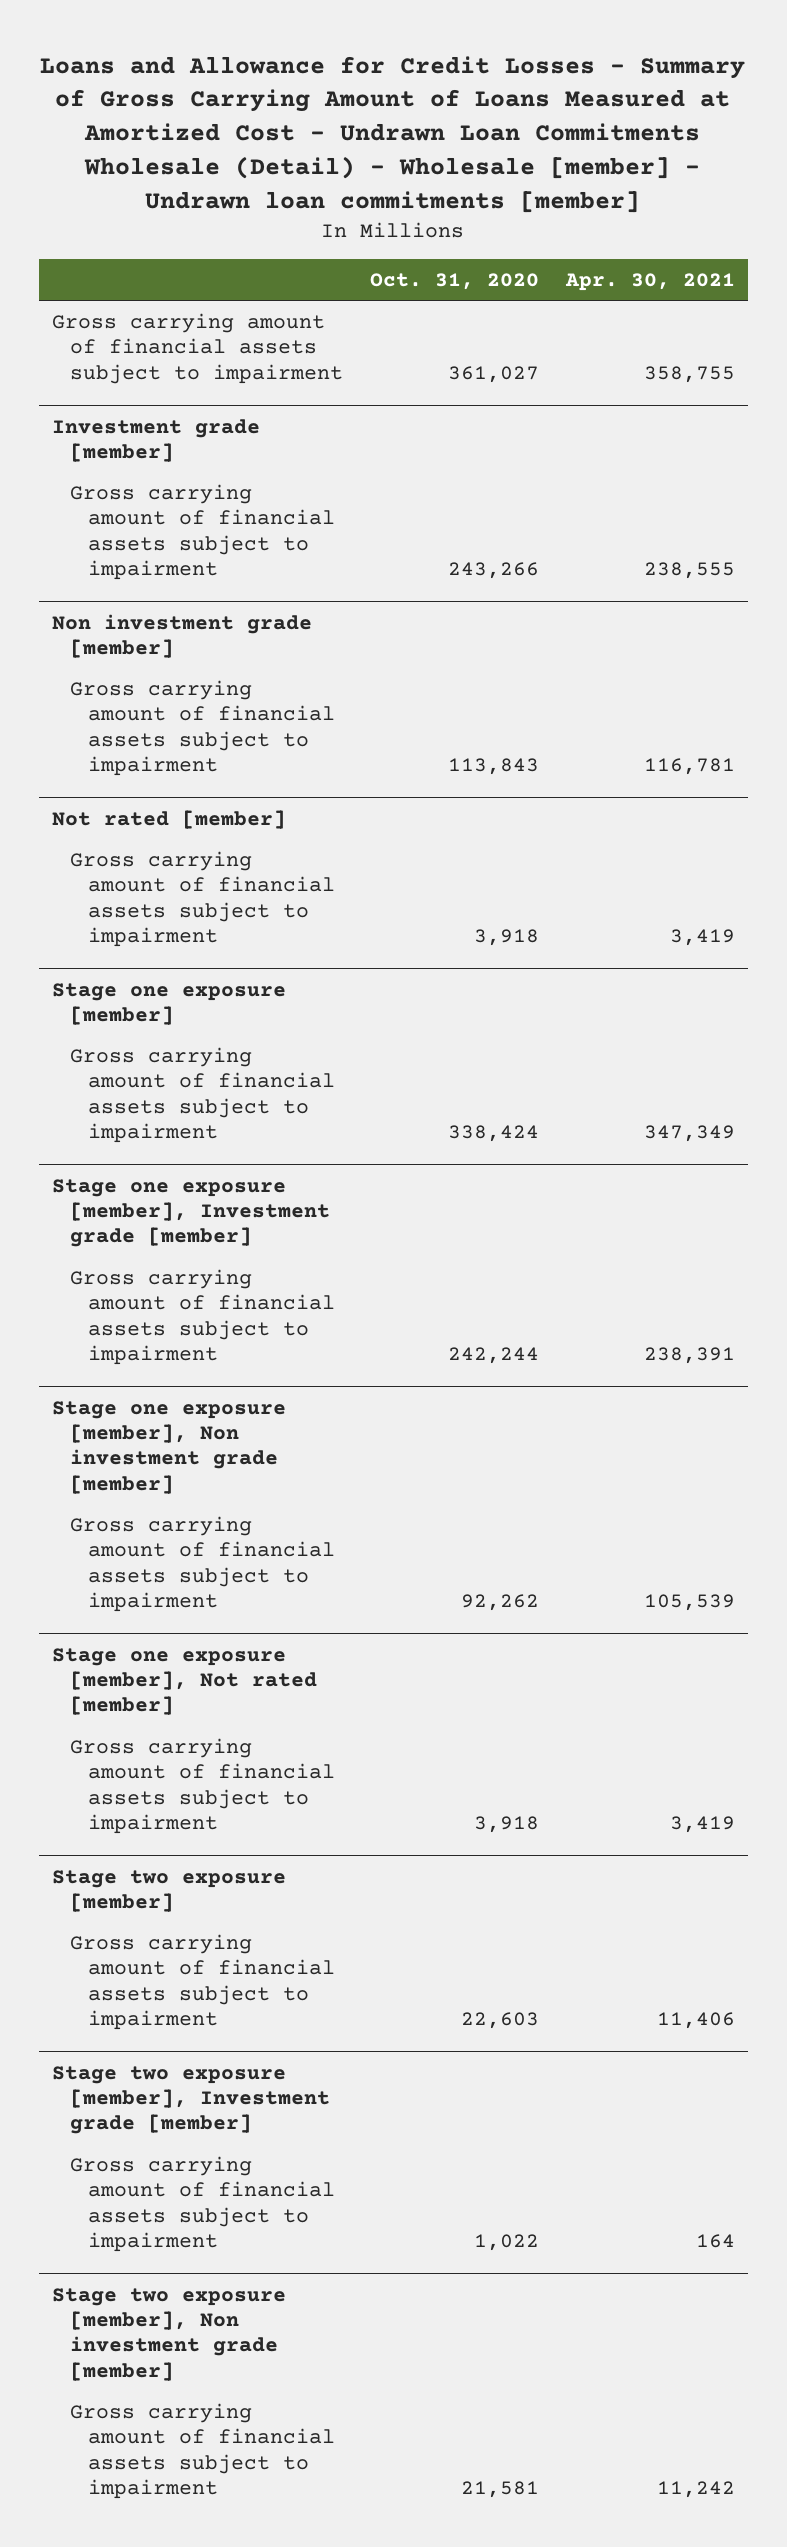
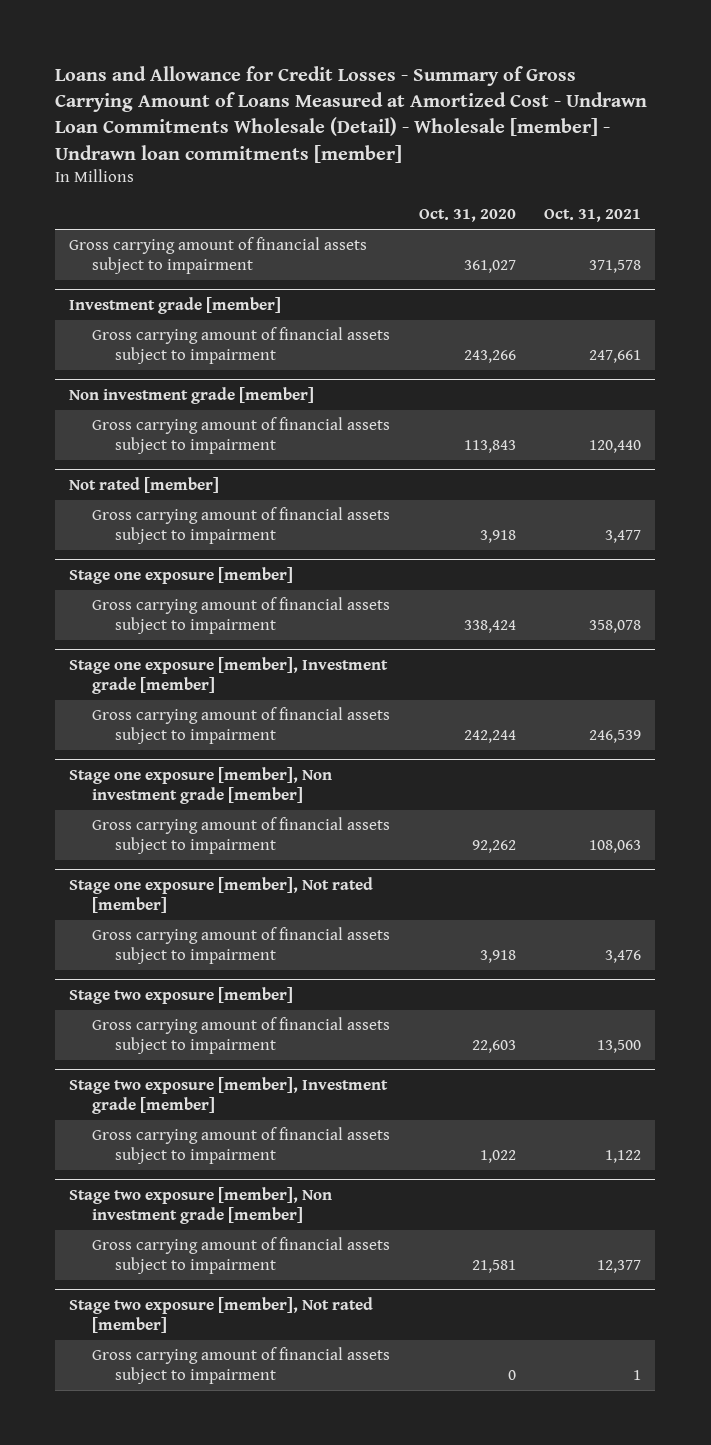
- | Oct. 31, 2020 | Apr. 30, 2021
+ | Oct. 31, 2020 | Oct. 31, 2021
+ Stage two exposure [member], Not rated [member]
+ Gross carrying amount of financial assets subject to impairment | 0 | 1

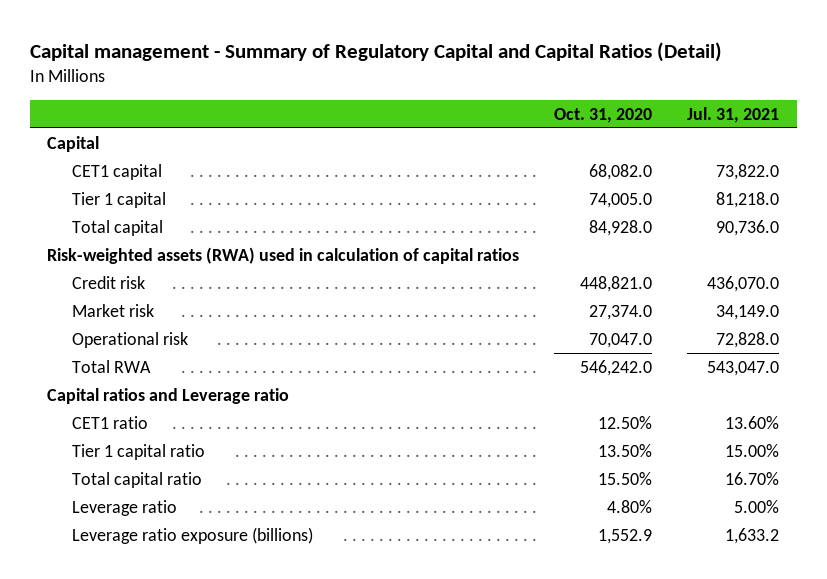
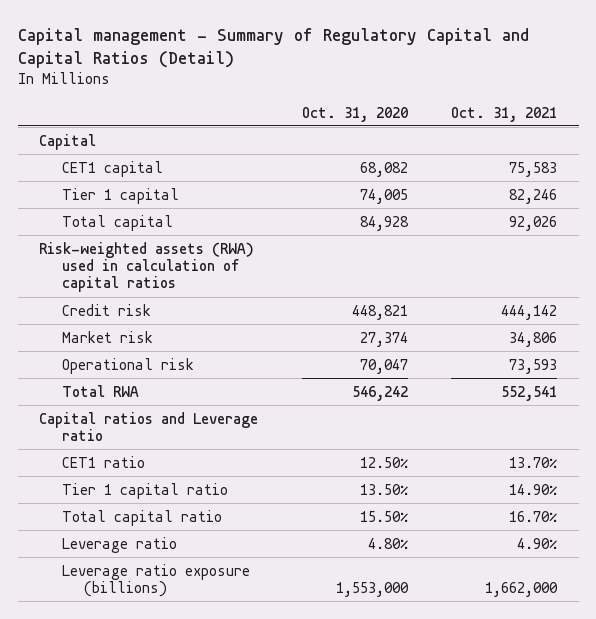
- | Oct. 31, 2020 | Jul. 31, 2021
+ | Oct. 31, 2020 | Oct. 31, 2021
- CET1 capital | 68,082.0 | 73,822.0
- Tier 1 capital | 74,005.0 | 81,218.0
- Total capital | 84,928.0 | 90,736.0
+ CET1 capital | 68,082 | 75,583
+ Tier 1 capital | 74,005 | 82,246
+ Total capital | 84,928 | 92,026
- Credit risk | 448,821.0 | 436,070.0
- Market risk | 27,374.0 | 34,149.0
- Operational risk | 70,047.0 | 72,828.0
- Total RWA | 546,242.0 | 543,047.0
+ Credit risk | 448,821 | 444,142
+ Market risk | 27,374 | 34,806
+ Operational risk | 70,047 | 73,593
+ Total RWA | 546,242 | 552,541
- Leverage ratio exposure (billions) | 1,552.9 | 1,633.2
+ Leverage ratio exposure (billions) | 1,553,000 | 1,662,000

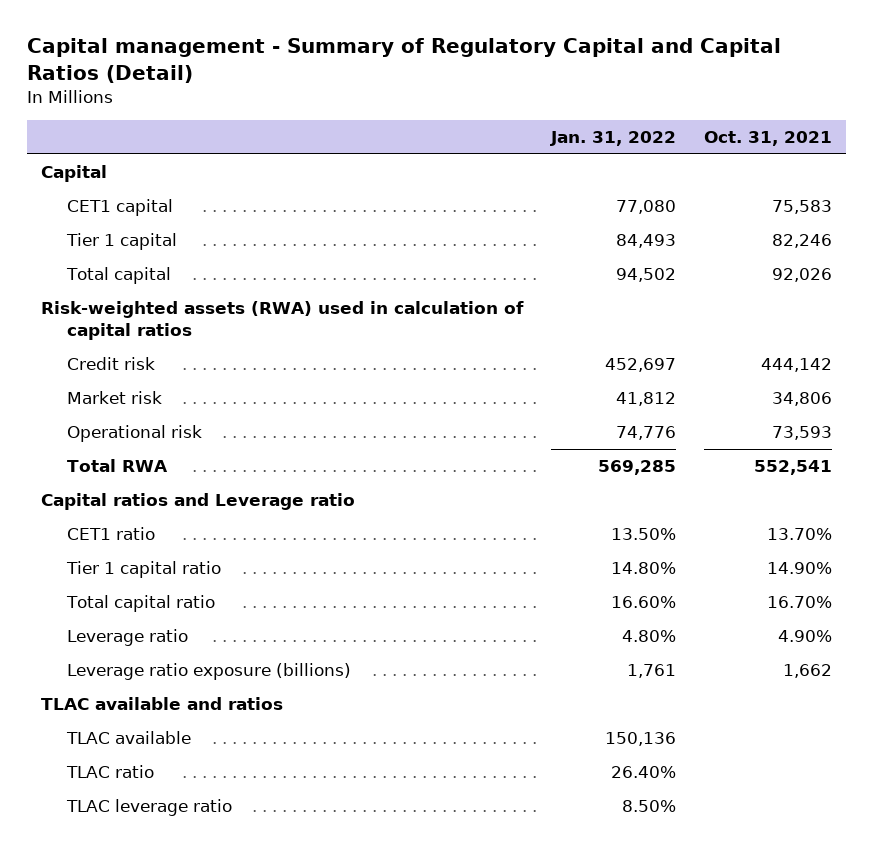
- | Oct. 31, 2020 | Oct. 31, 2021
+ | Jan. 31, 2022 | Oct. 31, 2021
- Leverage ratio exposure (billions) | 1,553,000 | 1,662,000
+ Leverage ratio exposure (billions) | 1,761 | 1,662
+ TLAC available and ratios
+ TLAC available | 150,136 |
+ TLAC ratio | 26.40% |
+ TLAC leverage ratio | 8.50% |

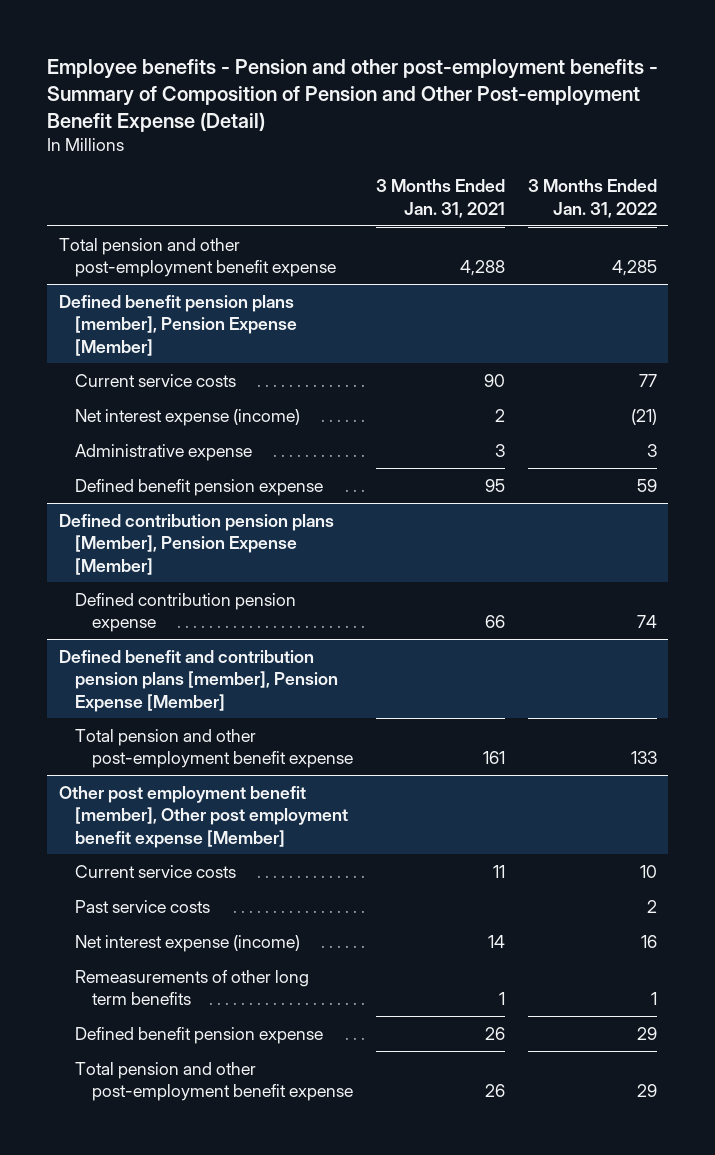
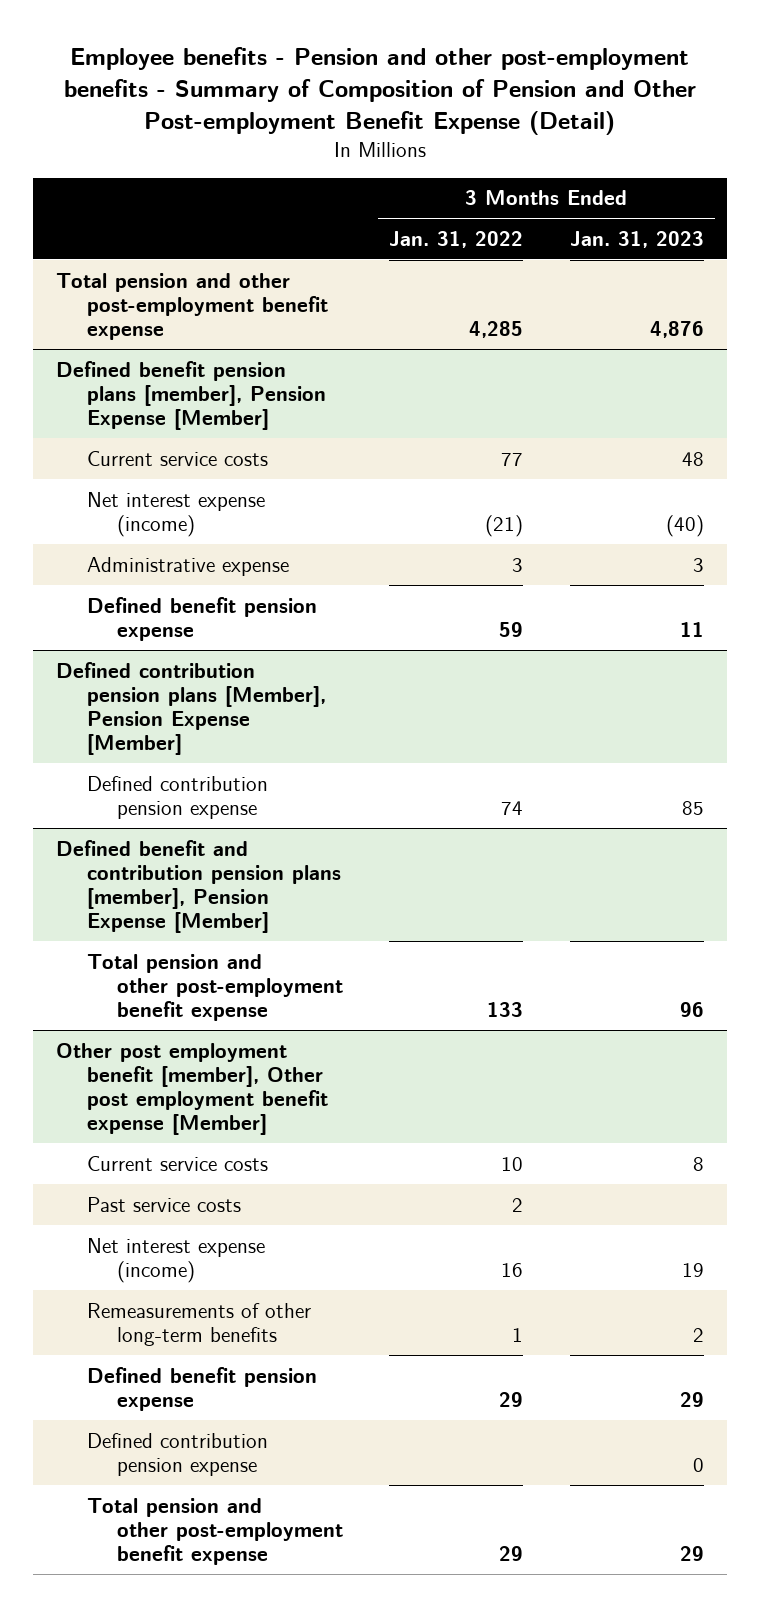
- | 3 Months Ended Jan. 31, 2021 | 3 Months Ended Jan. 31, 2022
+ | 3 Months Ended Jan. 31, 2022 | 3 Months Ended Jan. 31, 2023
@ Other post employment benefit [member], Other post employment benefit expense [Member]
- Remeasurements of other long term benefits | 1 | 1
+ Remeasurements of other long-term benefits | 1 | 2
+ Defined contribution pension expense | | 0

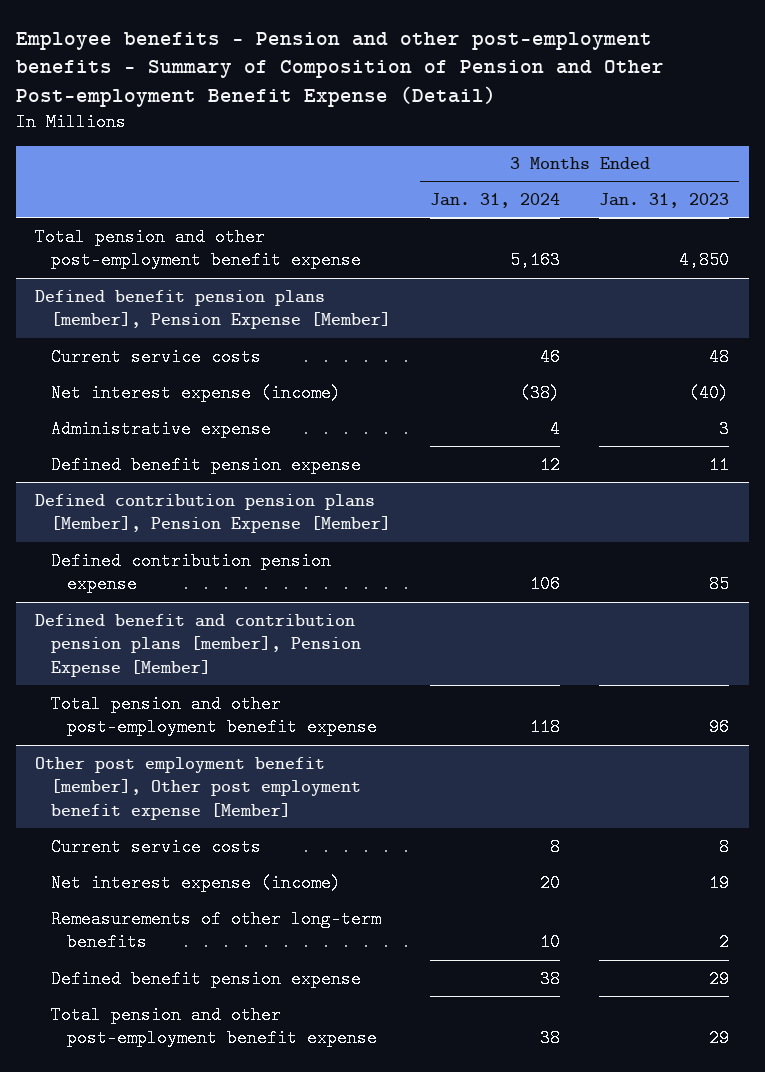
- | 3 Months Ended Jan. 31, 2022 | 3 Months Ended Jan. 31, 2023
+ | 3 Months Ended Jan. 31, 2024 | 3 Months Ended Jan. 31, 2023
- Total pension and other post-employment benefit expense | 4,285 | 4,876
+ Total pension and other post-employment benefit expense | 5,163 | 4,850
@ Other post employment benefit [member], Other post employment benefit expense [Member]
- Past service costs | 2 |
- Defined contribution pension expense | | 0

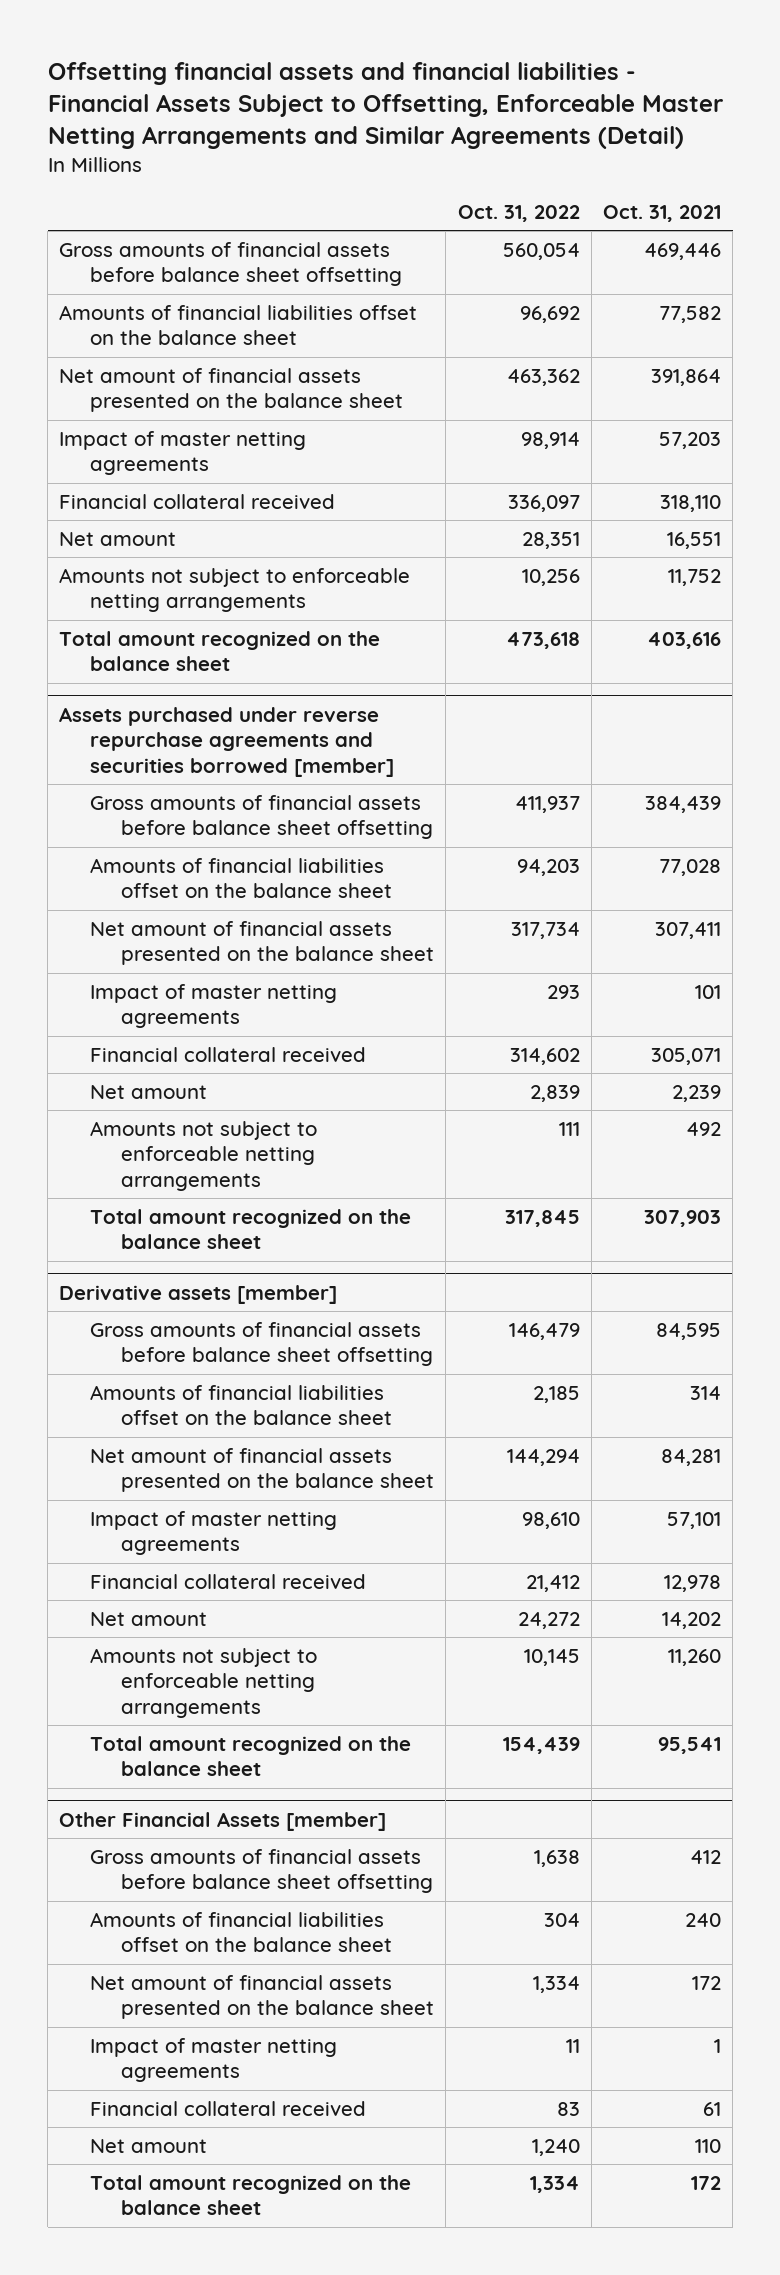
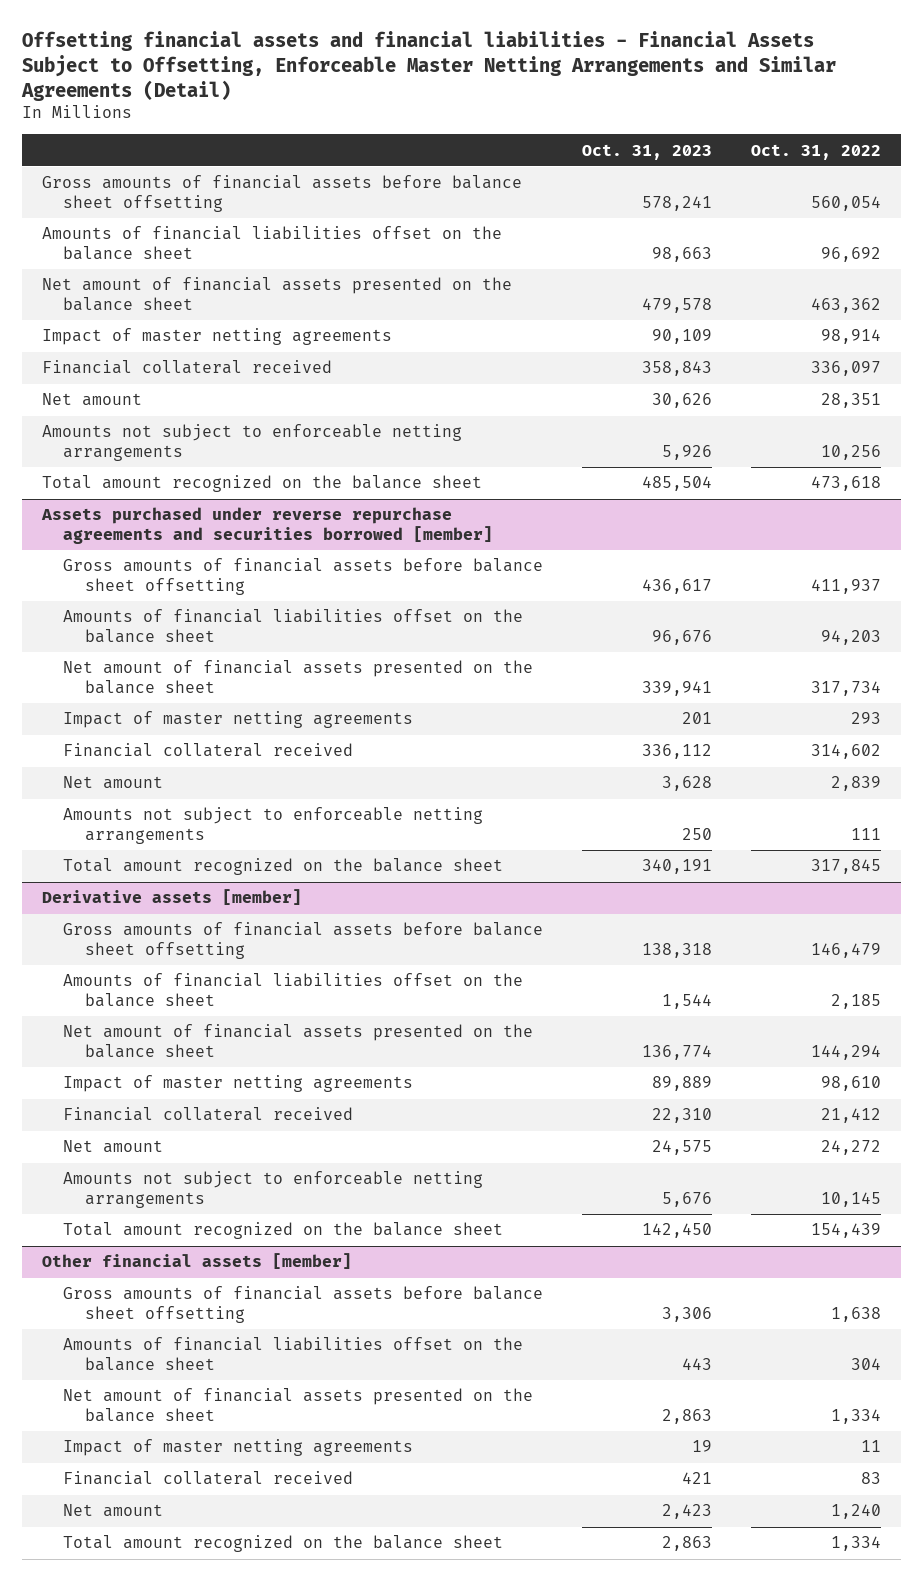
- | Oct. 31, 2022 | Oct. 31, 2021
+ | Oct. 31, 2023 | Oct. 31, 2022
- Other Financial Assets [member]
+ Other financial assets [member]

